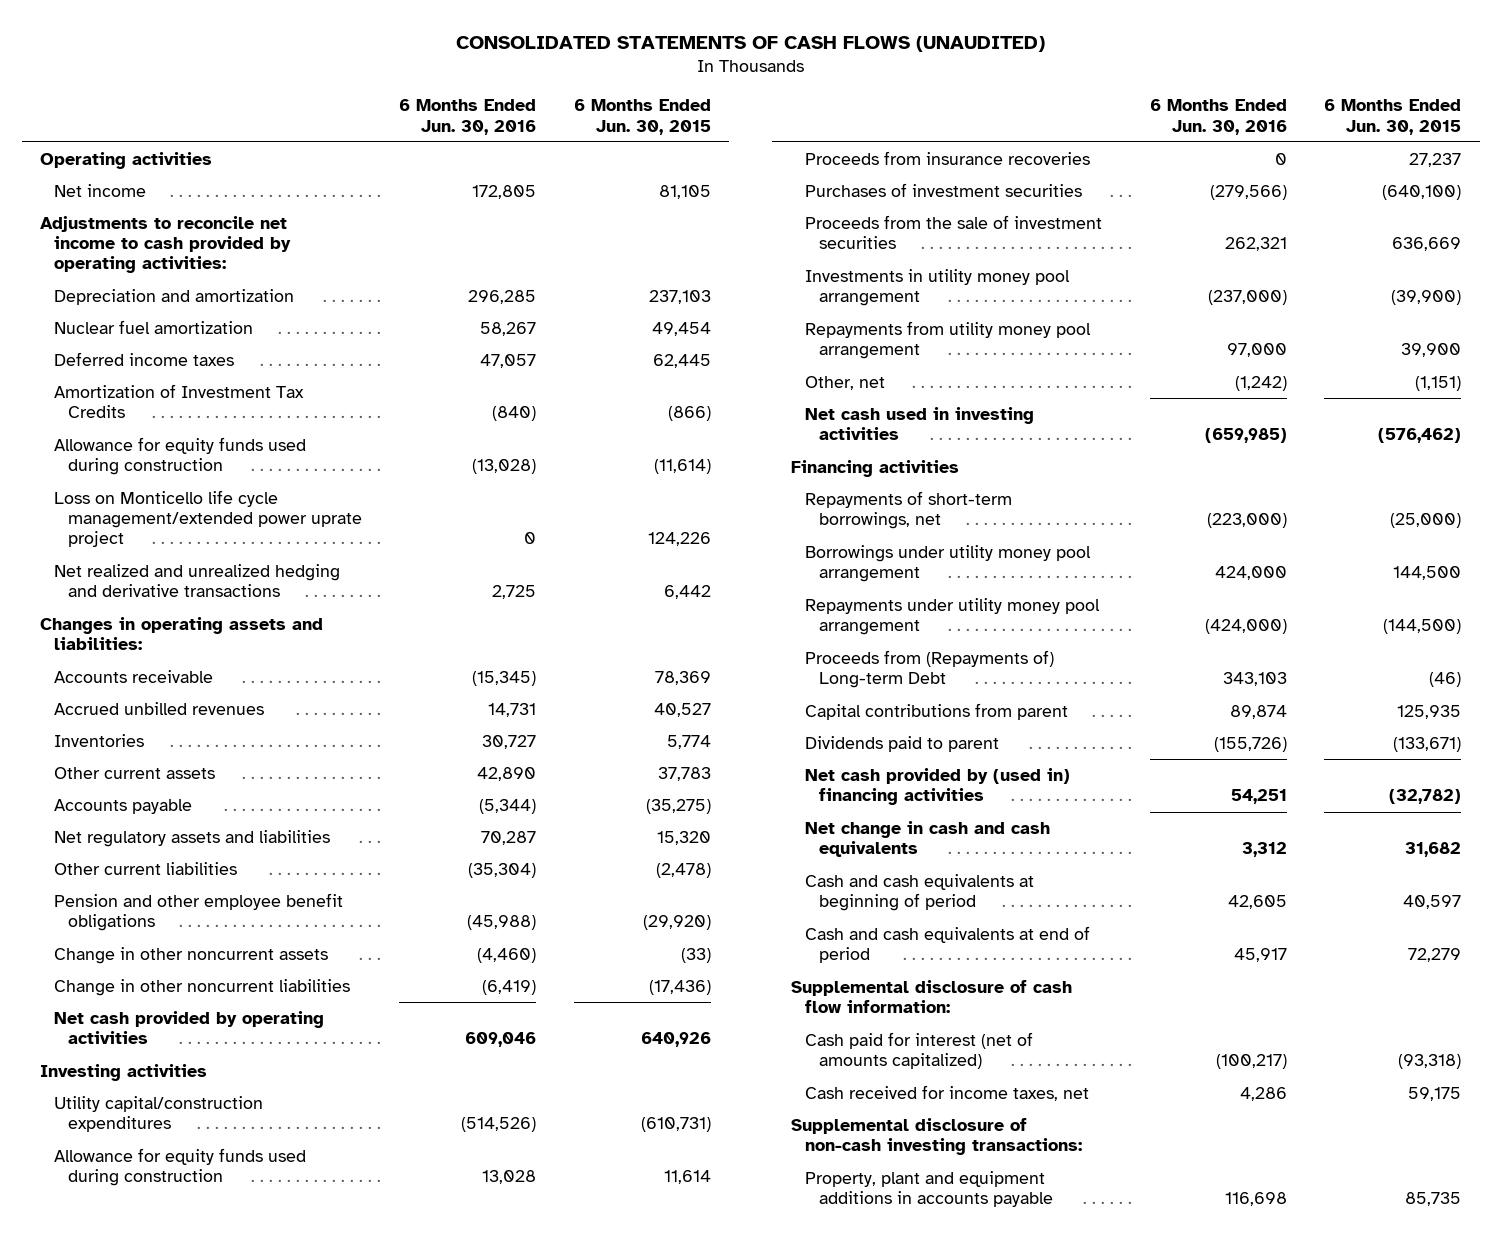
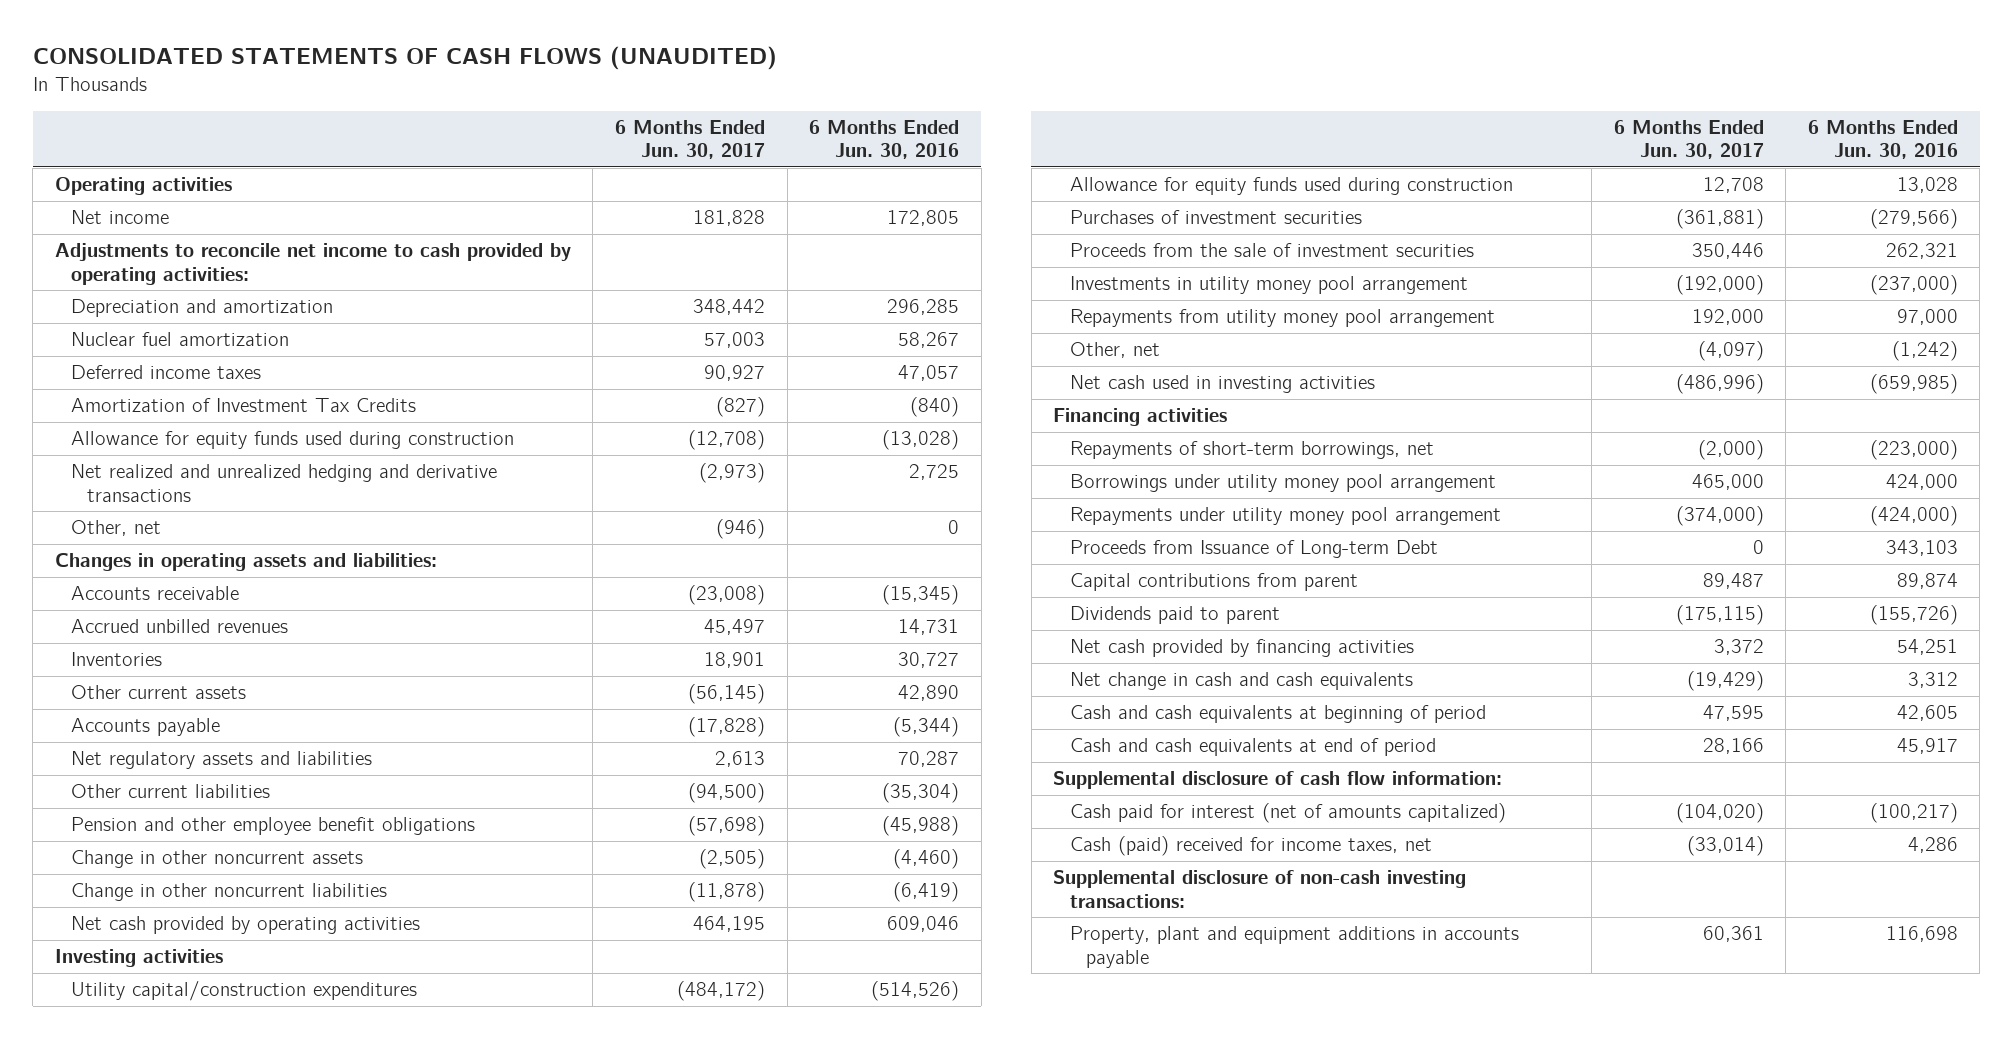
- | 6 Months Ended Jun. 30, 2016 | 6 Months Ended Jun. 30, 2015
+ | 6 Months Ended Jun. 30, 2017 | 6 Months Ended Jun. 30, 2016
- Loss on Monticello life cycle management/extended power uprate project | 0 | 124,226
+ Other, net | (946) | 0
- Proceeds from insurance recoveries | 0 | 27,237
- Proceeds from (Repayments of) Long-term Debt | 343,103 | (46)
+ Proceeds from Issuance of Long-term Debt | 0 | 343,103
- Net cash provided by (used in) financing activities | 54,251 | (32,782)
+ Net cash provided by financing activities | 3,372 | 54,251
- Cash received for income taxes, net | 4,286 | 59,175
+ Cash (paid) received for income taxes, net | (33,014) | 4,286

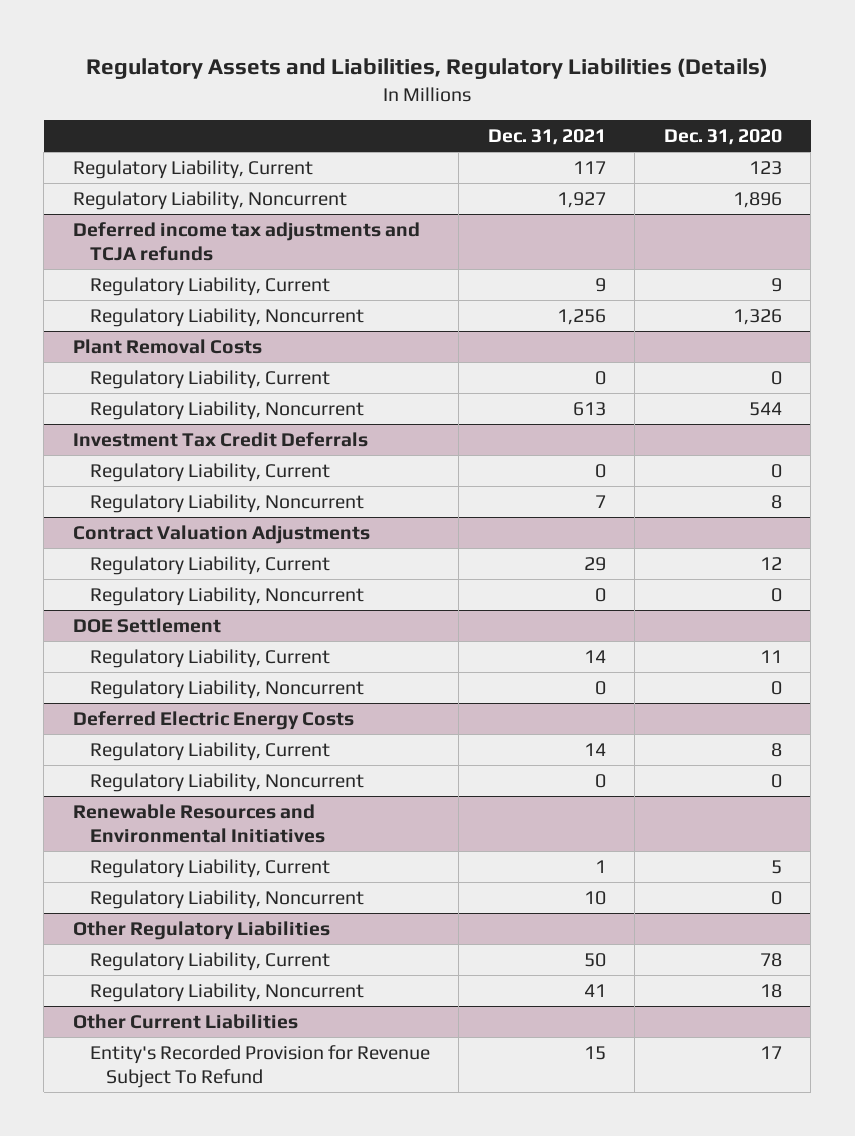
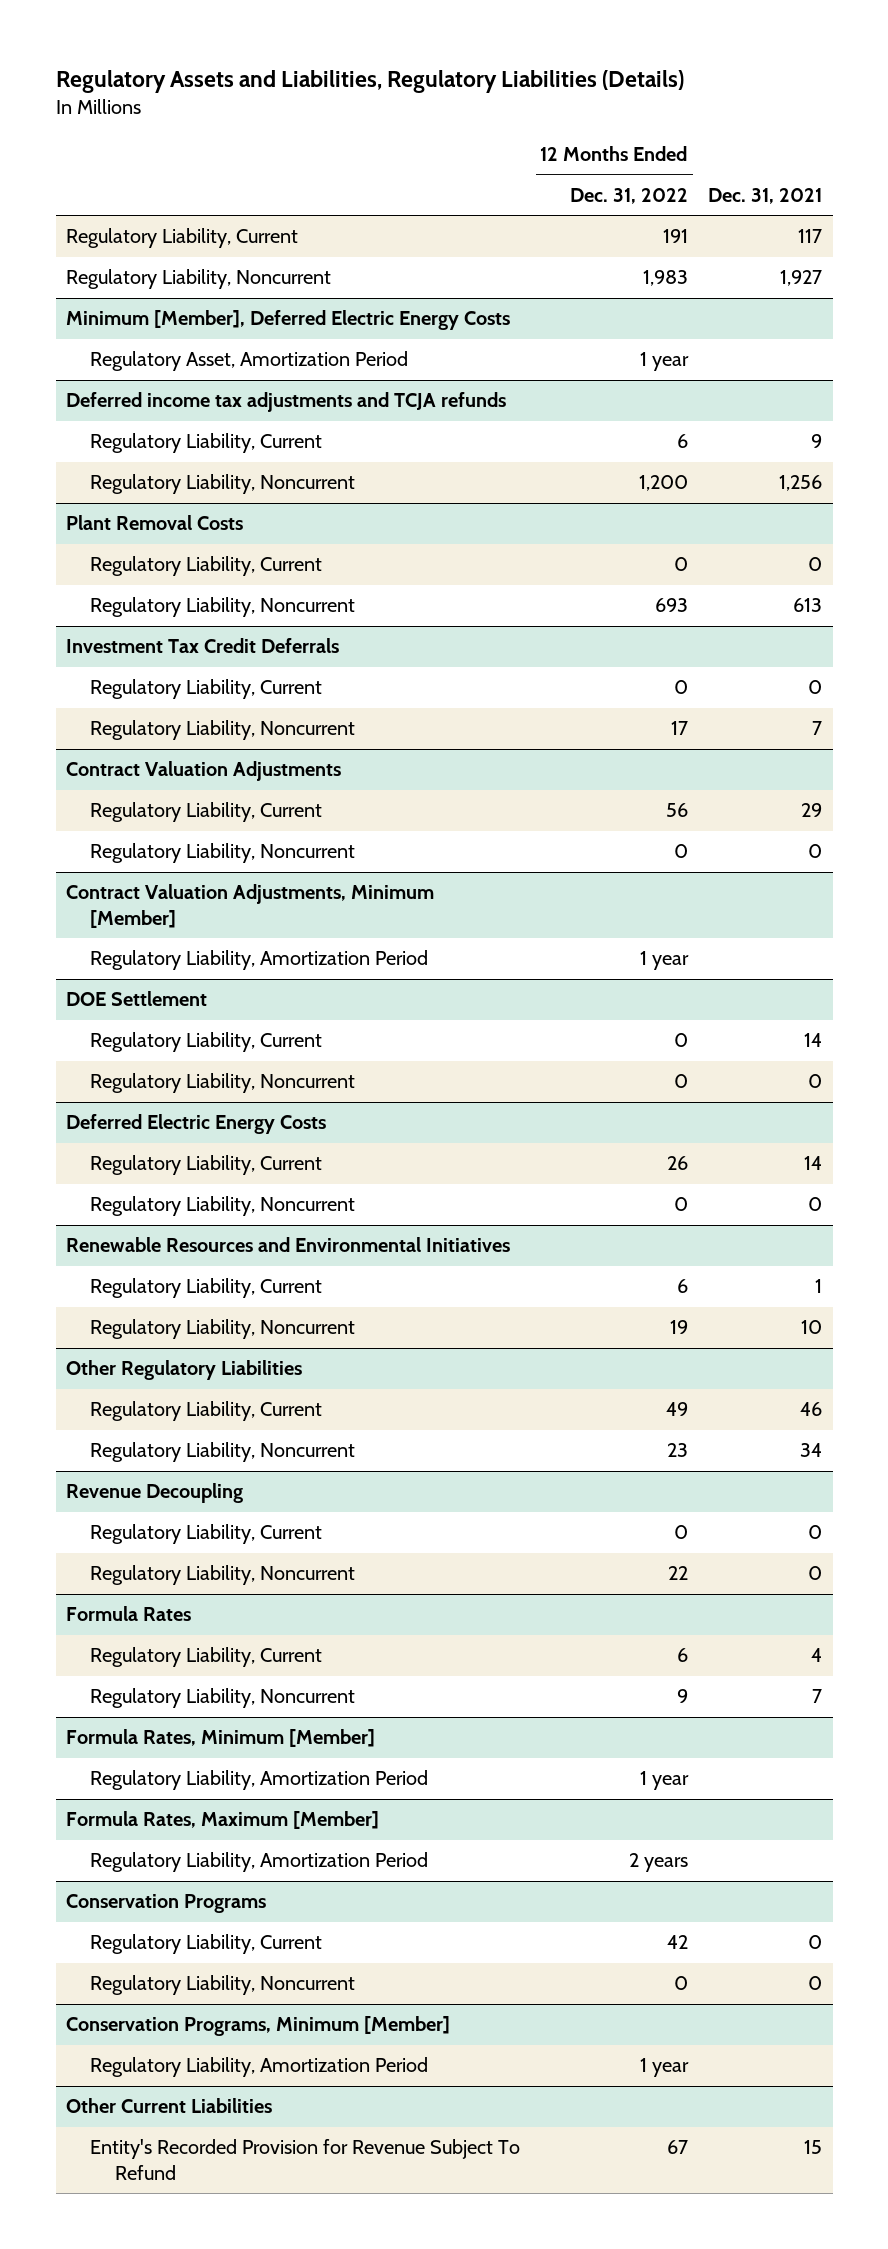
- | Dec. 31, 2021 | Dec. 31, 2020
+ | 12 Months Ended Dec. 31, 2022 | Dec. 31, 2021
+ Minimum [Member], Deferred Electric Energy Costs
+ Regulatory Asset, Amortization Period | 1 year |
+ Contract Valuation Adjustments, Minimum [Member]
+ Regulatory Liability, Amortization Period | 1 year |
@ Other Regulatory Liabilities
- Regulatory Liability, Current | 50 | 78
- Regulatory Liability, Noncurrent | 41 | 18
+ Regulatory Liability, Current | 49 | 46
+ Regulatory Liability, Noncurrent | 23 | 34
+ Revenue Decoupling
+ Regulatory Liability, Current | 0 | 0
+ Regulatory Liability, Noncurrent | 22 | 0
+ Formula Rates
+ Regulatory Liability, Current | 6 | 4
+ Regulatory Liability, Noncurrent | 9 | 7
+ Formula Rates, Minimum [Member]
+ Regulatory Liability, Amortization Period | 1 year |
+ Formula Rates, Maximum [Member]
+ Regulatory Liability, Amortization Period | 2 years |
+ Conservation Programs
+ Regulatory Liability, Current | 42 | 0
+ Regulatory Liability, Noncurrent | 0 | 0
+ Conservation Programs, Minimum [Member]
+ Regulatory Liability, Amortization Period | 1 year |

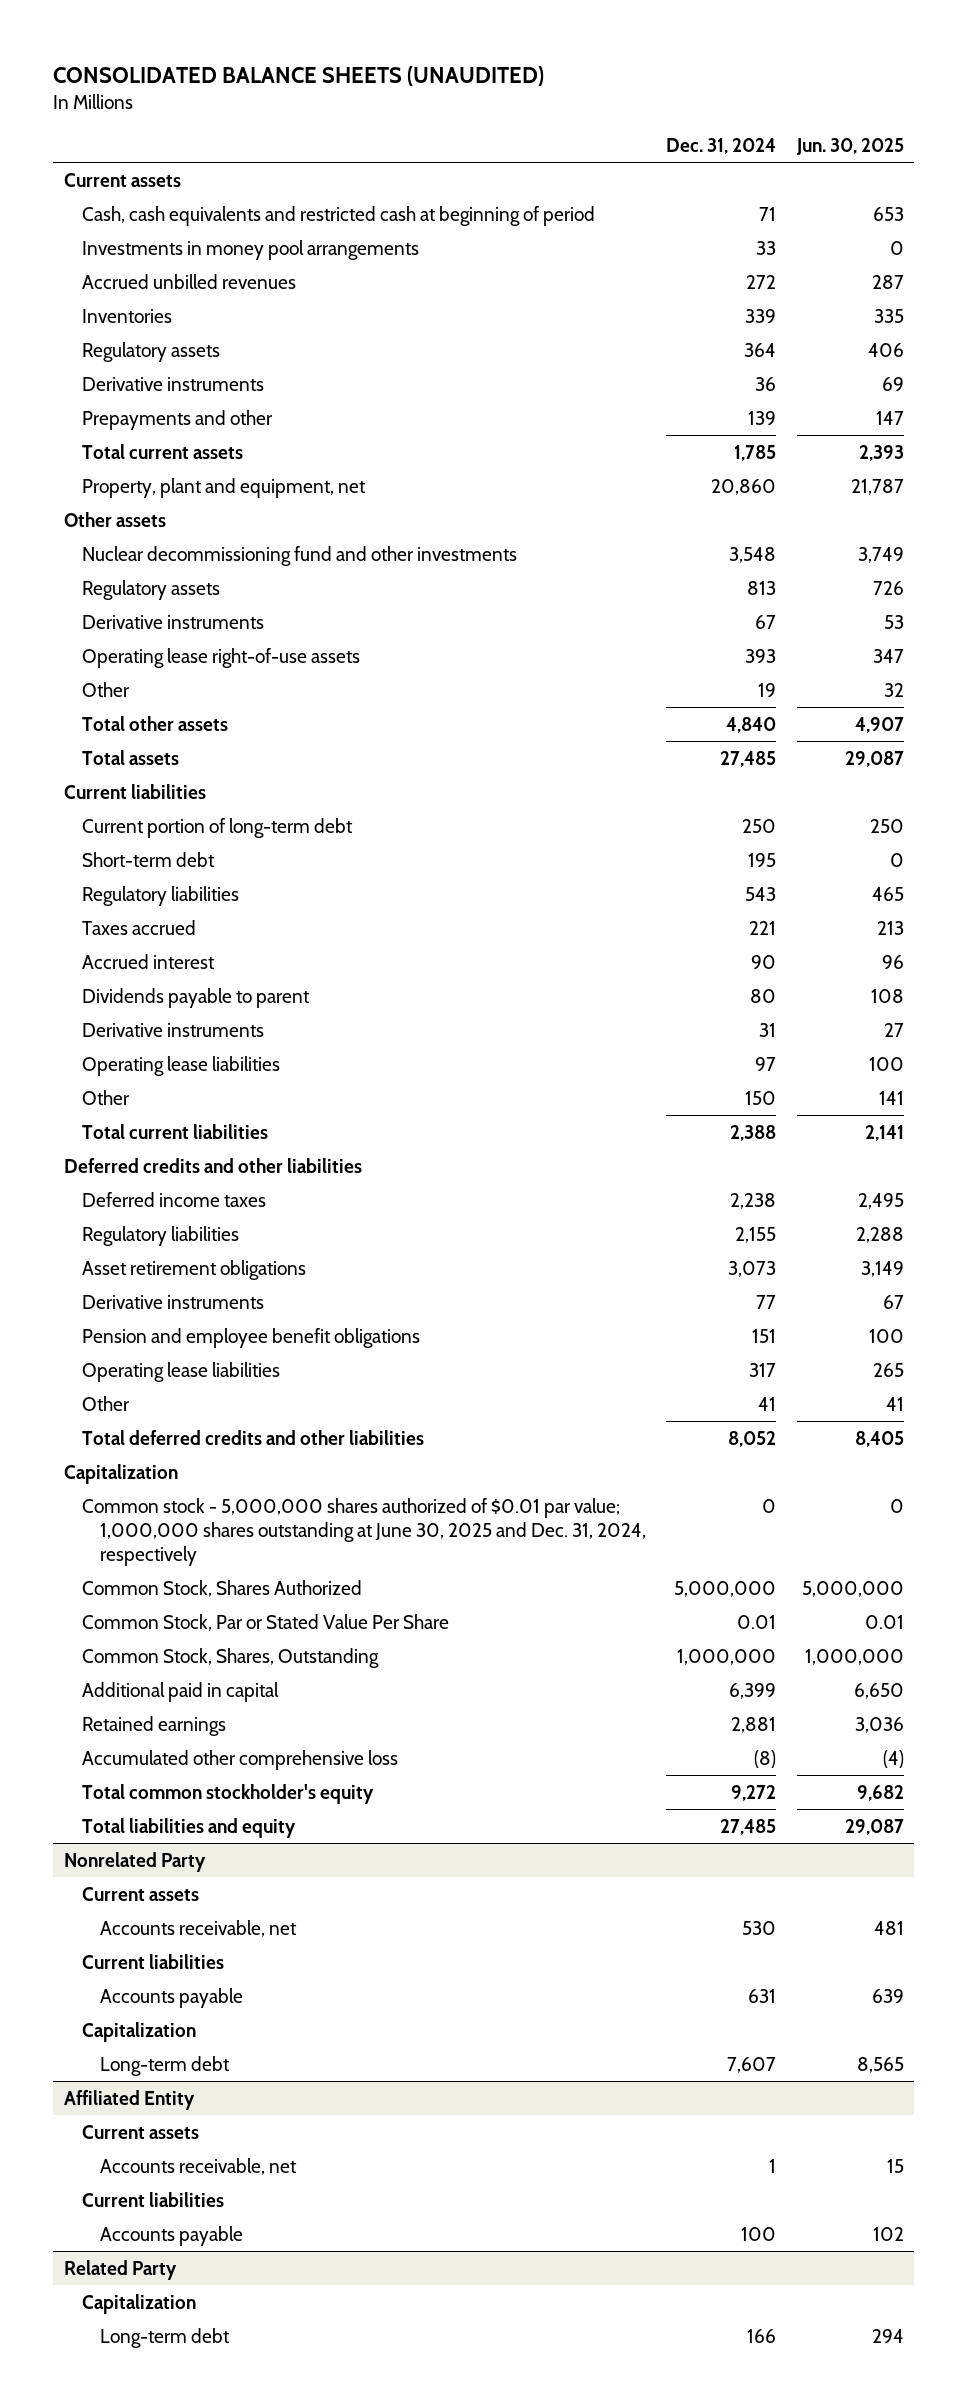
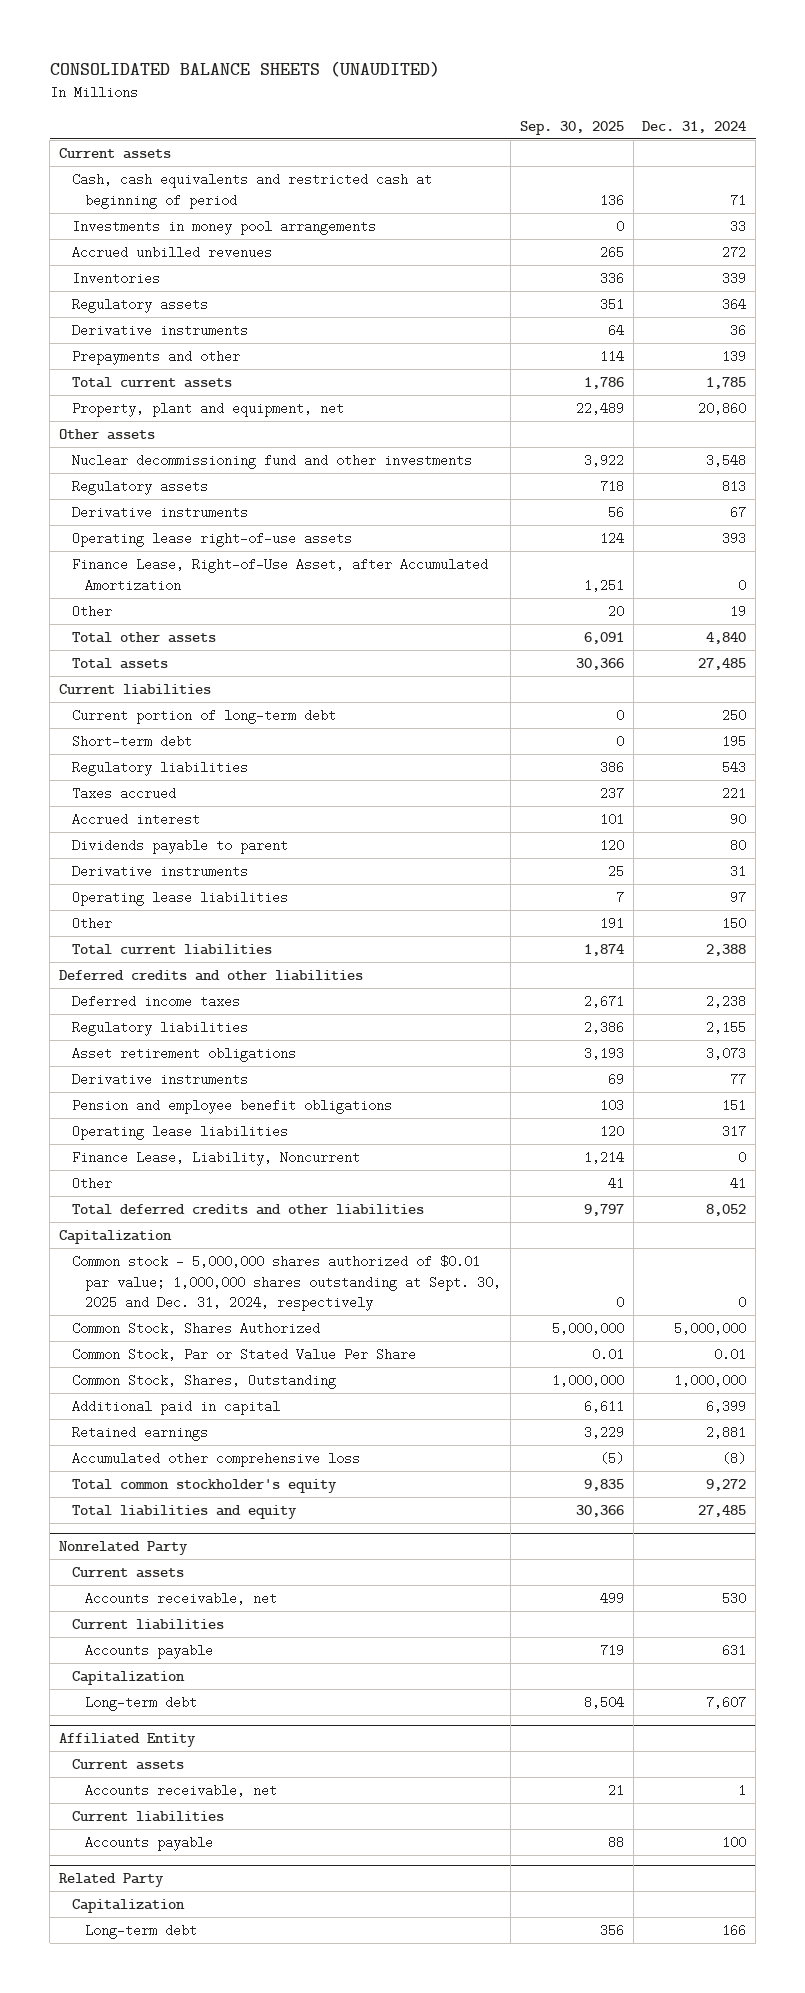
- | Dec. 31, 2024 | Jun. 30, 2025
+ | Sep. 30, 2025 | Dec. 31, 2024
+ Finance Lease, Right-of-Use Asset, after Accumulated Amortization | 1,251 | 0
+ Finance Lease, Liability, Noncurrent | 1,214 | 0
- Common stock - 5,000,000 shares authorized of $0.01 par value; 1,000,000 shares outstanding at June 30, 2025 and Dec. 31, 2024, respectively | 0 | 0
+ Common stock - 5,000,000 shares authorized of $0.01 par value; 1,000,000 shares outstanding at Sept. 30, 2025 and Dec. 31, 2024, respectively | 0 | 0

